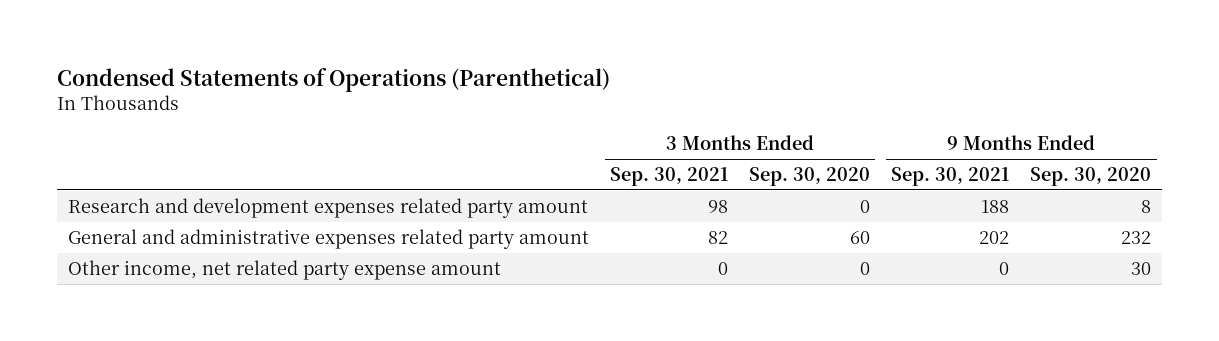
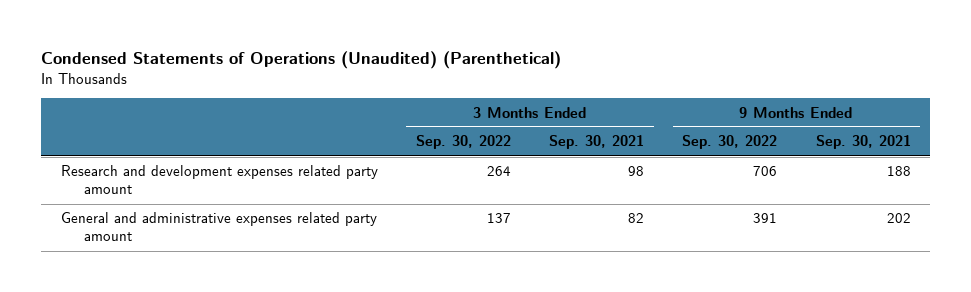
- Condensed Statements of Operations (Parenthetical)
+ Condensed Statements of Operations (Unaudited) (Parenthetical)
- | 3 Months Ended Sep. 30, 2021 | 3 Months Ended Sep. 30, 2020 | 9 Months Ended Sep. 30, 2021 | 9 Months Ended Sep. 30, 2020
+ | 3 Months Ended Sep. 30, 2022 | 3 Months Ended Sep. 30, 2021 | 9 Months Ended Sep. 30, 2022 | 9 Months Ended Sep. 30, 2021
- Other income, net related party expense amount | 0 | 0 | 0 | 30

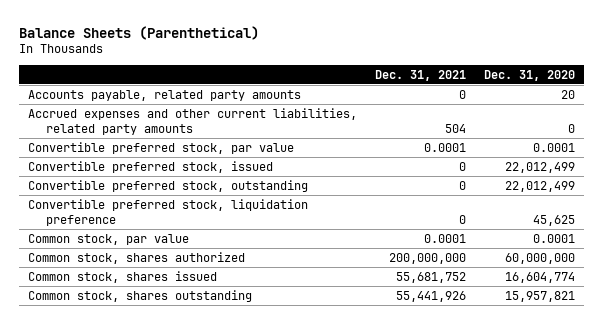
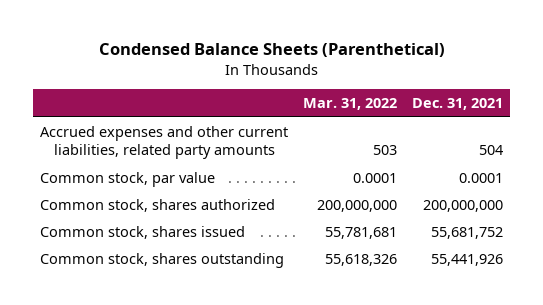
- Balance Sheets (Parenthetical)
+ Condensed Balance Sheets (Parenthetical)
- | Dec. 31, 2021 | Dec. 31, 2020
+ | Mar. 31, 2022 | Dec. 31, 2021
- Accounts payable, related party amounts | 0 | 20
- Convertible preferred stock, par value | 0.0001 | 0.0001
- Convertible preferred stock, issued | 0 | 22,012,499
- Convertible preferred stock, outstanding | 0 | 22,012,499
- Convertible preferred stock, liquidation preference | 0 | 45,625

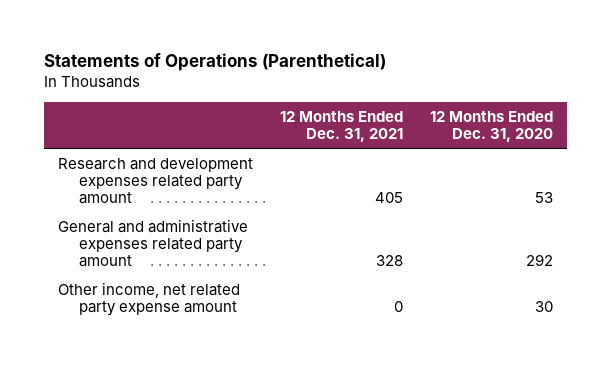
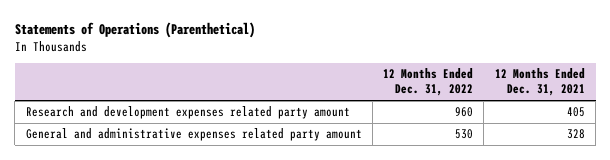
- | 12 Months Ended Dec. 31, 2021 | 12 Months Ended Dec. 31, 2020
+ | 12 Months Ended Dec. 31, 2022 | 12 Months Ended Dec. 31, 2021
- Other income, net related party expense amount | 0 | 30

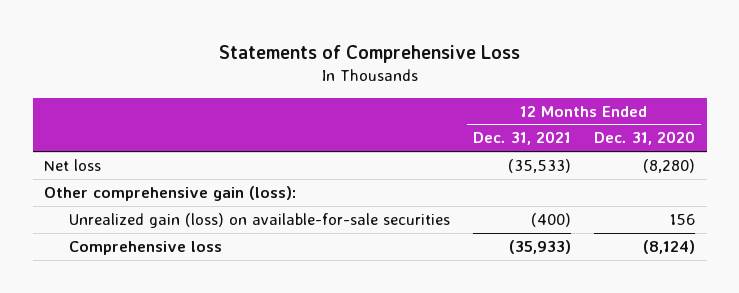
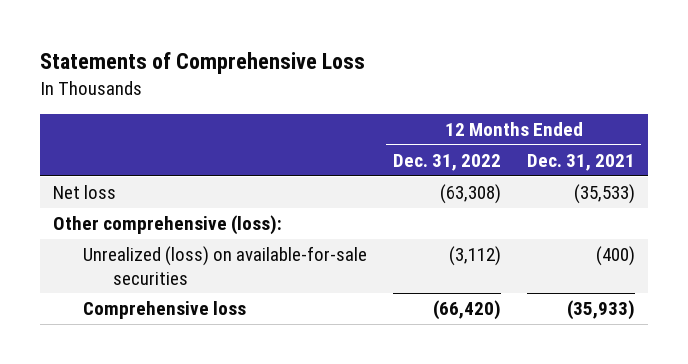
- | 12 Months Ended Dec. 31, 2021 | 12 Months Ended Dec. 31, 2020
+ | 12 Months Ended Dec. 31, 2022 | 12 Months Ended Dec. 31, 2021
- Other comprehensive gain (loss):
- Unrealized gain (loss) on available-for-sale securities | (400) | 156
+ Other comprehensive (loss):
+ Unrealized (loss) on available-for-sale securities | (3,112) | (400)

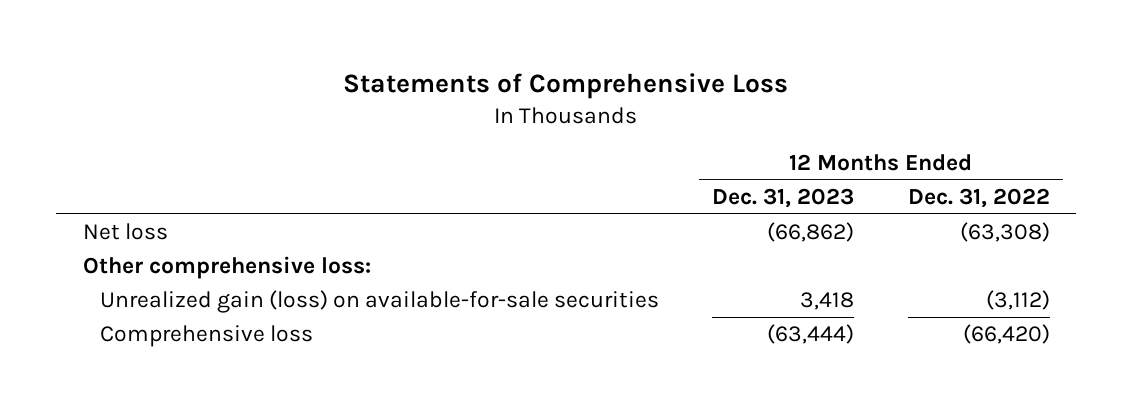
- | 12 Months Ended Dec. 31, 2022 | 12 Months Ended Dec. 31, 2021
+ | 12 Months Ended Dec. 31, 2023 | 12 Months Ended Dec. 31, 2022
- Other comprehensive (loss):
- Unrealized (loss) on available-for-sale securities | (3,112) | (400)
+ Other comprehensive loss:
+ Unrealized gain (loss) on available-for-sale securities | 3,418 | (3,112)

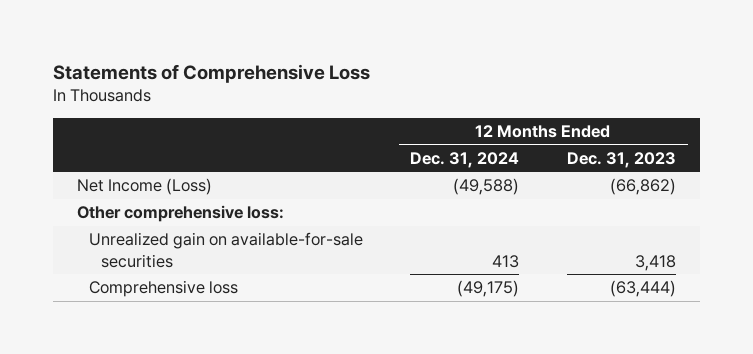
- | 12 Months Ended Dec. 31, 2023 | 12 Months Ended Dec. 31, 2022
+ | 12 Months Ended Dec. 31, 2024 | 12 Months Ended Dec. 31, 2023
- Net loss | (66,862) | (63,308)
+ Net Income (Loss) | (49,588) | (66,862)
- Unrealized gain (loss) on available-for-sale securities | 3,418 | (3,112)
+ Unrealized gain on available-for-sale securities | 413 | 3,418

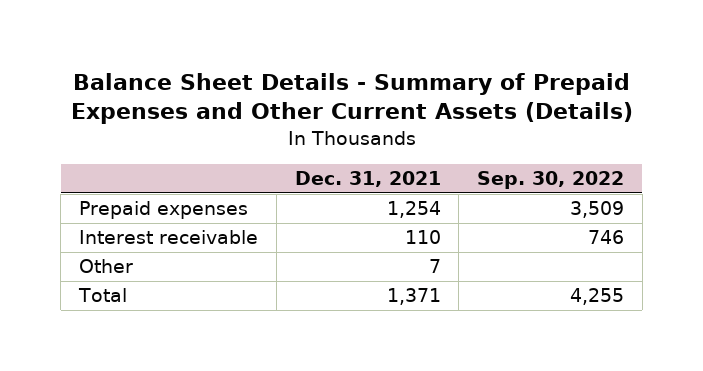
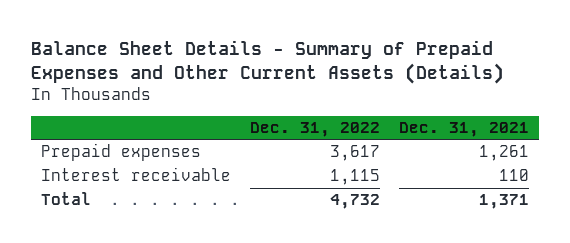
- | Dec. 31, 2021 | Sep. 30, 2022
+ | Dec. 31, 2022 | Dec. 31, 2021
- Prepaid expenses | 1,254 | 3,509
+ Prepaid expenses | 3,617 | 1,261
- Other | 7 |

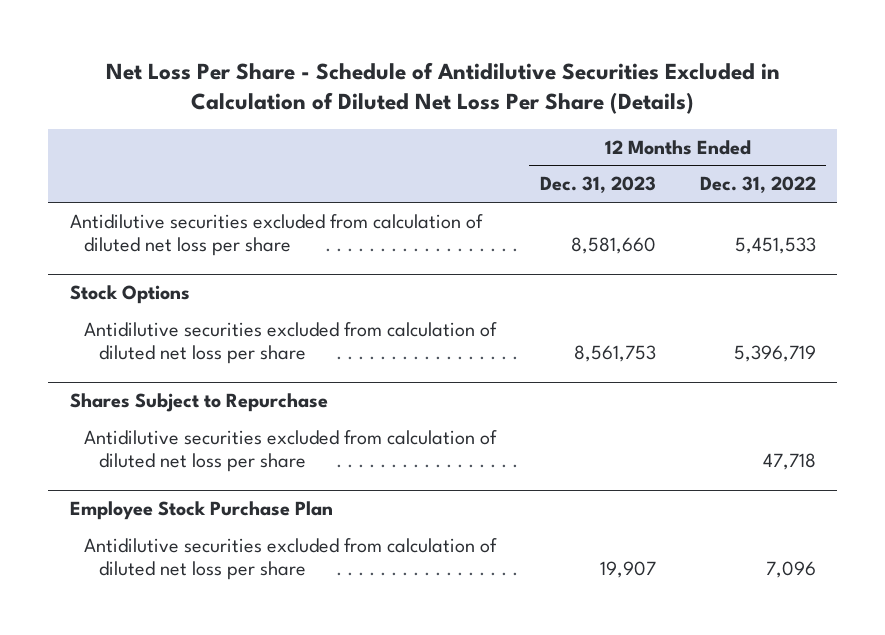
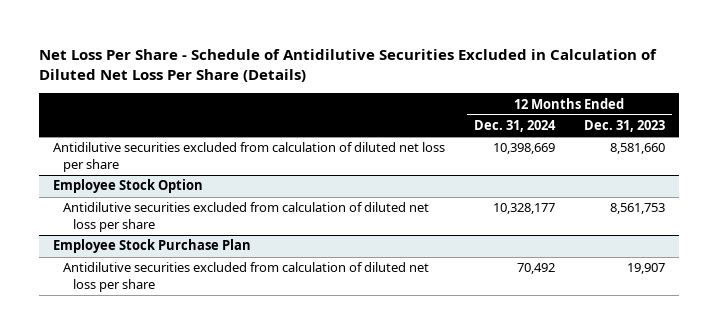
- | 12 Months Ended Dec. 31, 2023 | 12 Months Ended Dec. 31, 2022
+ | 12 Months Ended Dec. 31, 2024 | 12 Months Ended Dec. 31, 2023
- Stock Options
+ Employee Stock Option
- Shares Subject to Repurchase
- Antidilutive securities excluded from calculation of diluted net loss per share | | 47,718

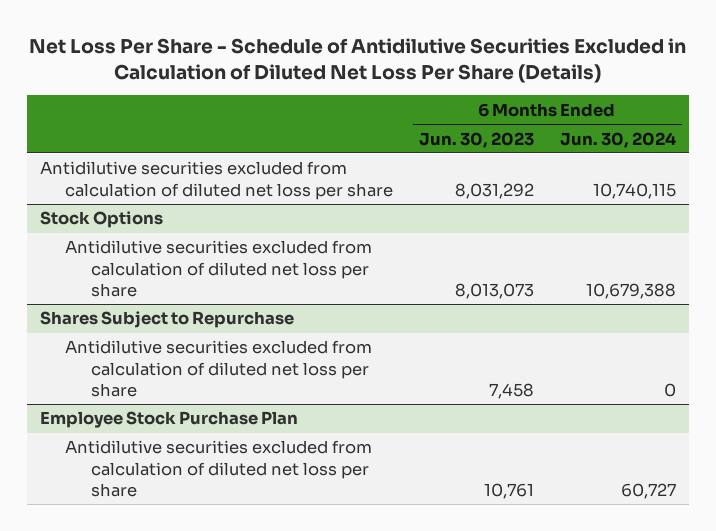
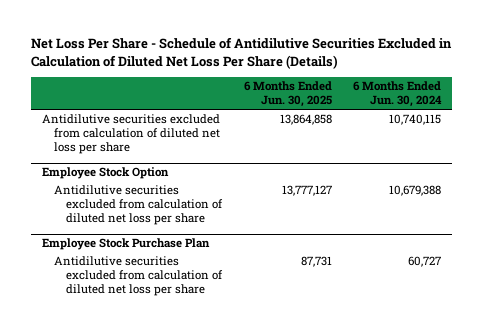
- | 6 Months Ended Jun. 30, 2023 | 6 Months Ended Jun. 30, 2024
+ | 6 Months Ended Jun. 30, 2025 | 6 Months Ended Jun. 30, 2024
- Stock Options
+ Employee Stock Option
- Shares Subject to Repurchase
- Antidilutive securities excluded from calculation of diluted net loss per share | 7,458 | 0

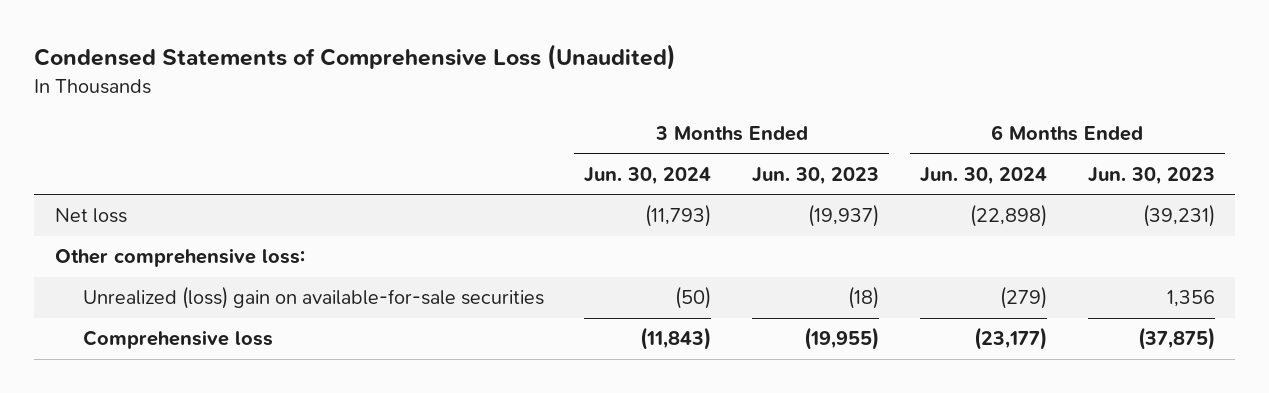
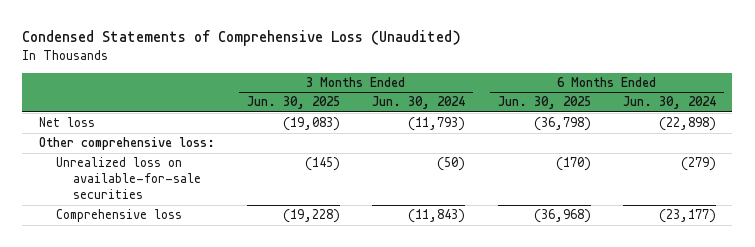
- | 3 Months Ended Jun. 30, 2024 | 3 Months Ended Jun. 30, 2023 | 6 Months Ended Jun. 30, 2024 | 6 Months Ended Jun. 30, 2023
+ | 3 Months Ended Jun. 30, 2025 | 3 Months Ended Jun. 30, 2024 | 6 Months Ended Jun. 30, 2025 | 6 Months Ended Jun. 30, 2024
- Unrealized (loss) gain on available-for-sale securities | (50) | (18) | (279) | 1,356
+ Unrealized loss on available-for-sale securities | (145) | (50) | (170) | (279)

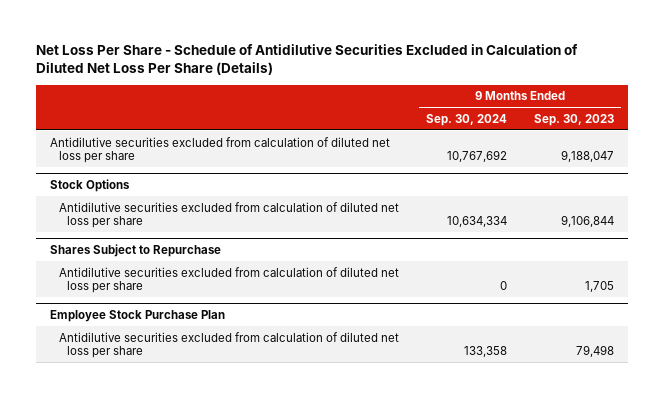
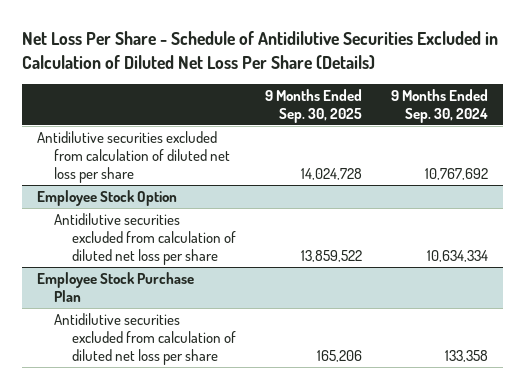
- | 9 Months Ended Sep. 30, 2024 | 9 Months Ended Sep. 30, 2023
+ | 9 Months Ended Sep. 30, 2025 | 9 Months Ended Sep. 30, 2024
- Stock Options
+ Employee Stock Option
- Shares Subject to Repurchase
- Antidilutive securities excluded from calculation of diluted net loss per share | 0 | 1,705

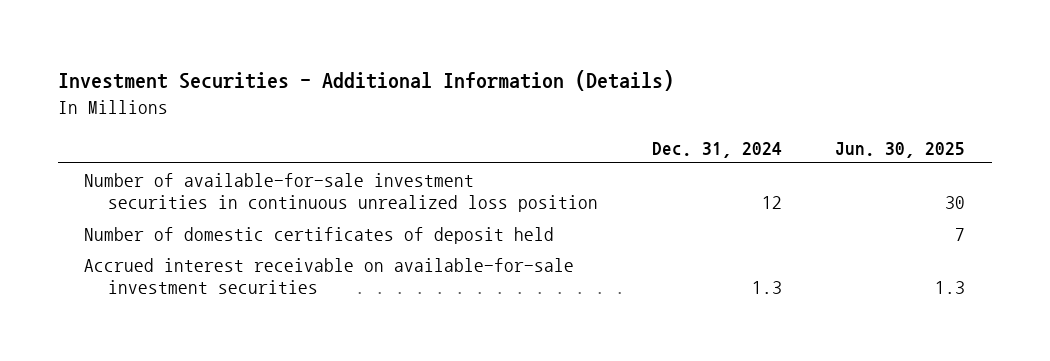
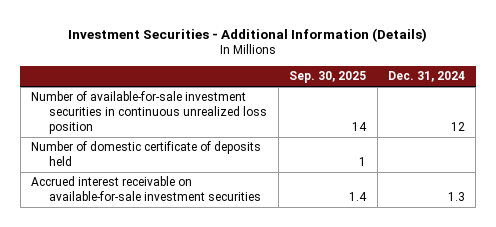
- | Dec. 31, 2024 | Jun. 30, 2025
+ | Sep. 30, 2025 | Dec. 31, 2024
- Number of domestic certificates of deposit held | | 7
+ Number of domestic certificate of deposits held | 1 |

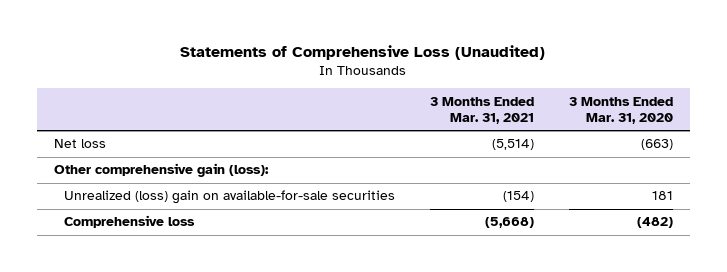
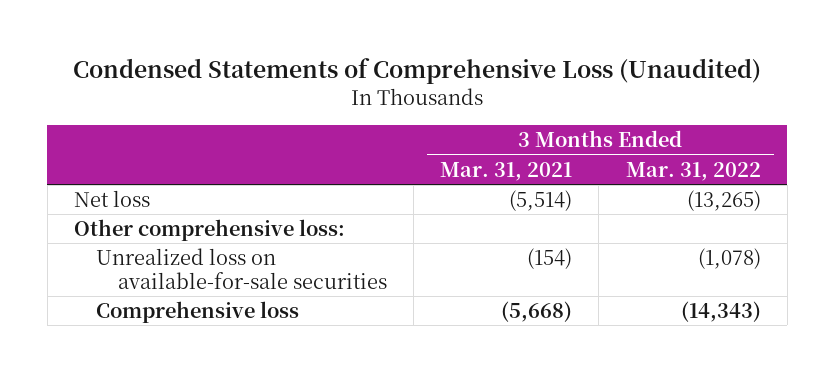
- Statements of Comprehensive Loss (Unaudited)
+ Condensed Statements of Comprehensive Loss (Unaudited)
- | 3 Months Ended Mar. 31, 2021 | 3 Months Ended Mar. 31, 2020
+ | 3 Months Ended Mar. 31, 2021 | 3 Months Ended Mar. 31, 2022
- Other comprehensive gain (loss):
- Unrealized (loss) gain on available-for-sale securities | (154) | 181
+ Other comprehensive loss:
+ Unrealized loss on available-for-sale securities | (154) | (1,078)

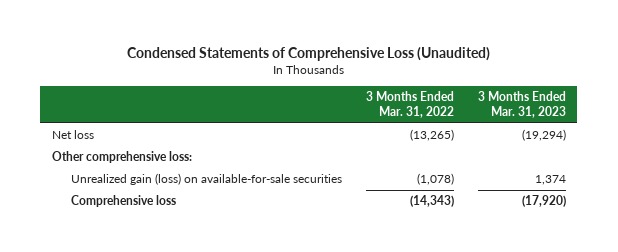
- | 3 Months Ended Mar. 31, 2021 | 3 Months Ended Mar. 31, 2022
+ | 3 Months Ended Mar. 31, 2022 | 3 Months Ended Mar. 31, 2023
- Unrealized loss on available-for-sale securities | (154) | (1,078)
+ Unrealized gain (loss) on available-for-sale securities | (1,078) | 1,374

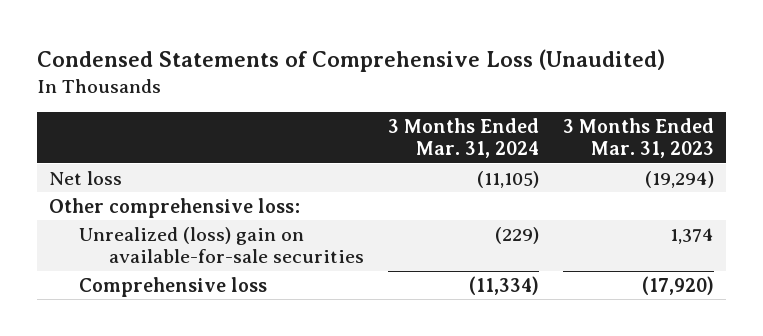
- | 3 Months Ended Mar. 31, 2022 | 3 Months Ended Mar. 31, 2023
+ | 3 Months Ended Mar. 31, 2024 | 3 Months Ended Mar. 31, 2023
- Unrealized gain (loss) on available-for-sale securities | (1,078) | 1,374
+ Unrealized (loss) gain on available-for-sale securities | (229) | 1,374

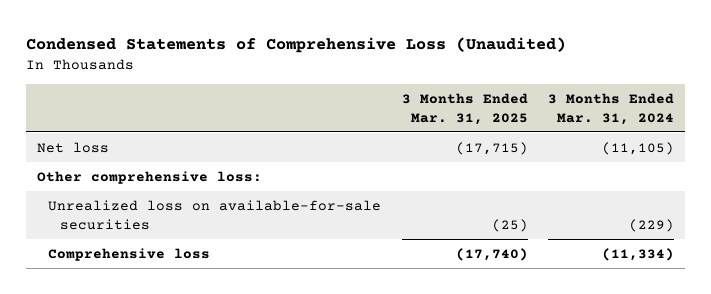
- | 3 Months Ended Mar. 31, 2024 | 3 Months Ended Mar. 31, 2023
+ | 3 Months Ended Mar. 31, 2025 | 3 Months Ended Mar. 31, 2024
- Unrealized (loss) gain on available-for-sale securities | (229) | 1,374
+ Unrealized loss on available-for-sale securities | (25) | (229)

